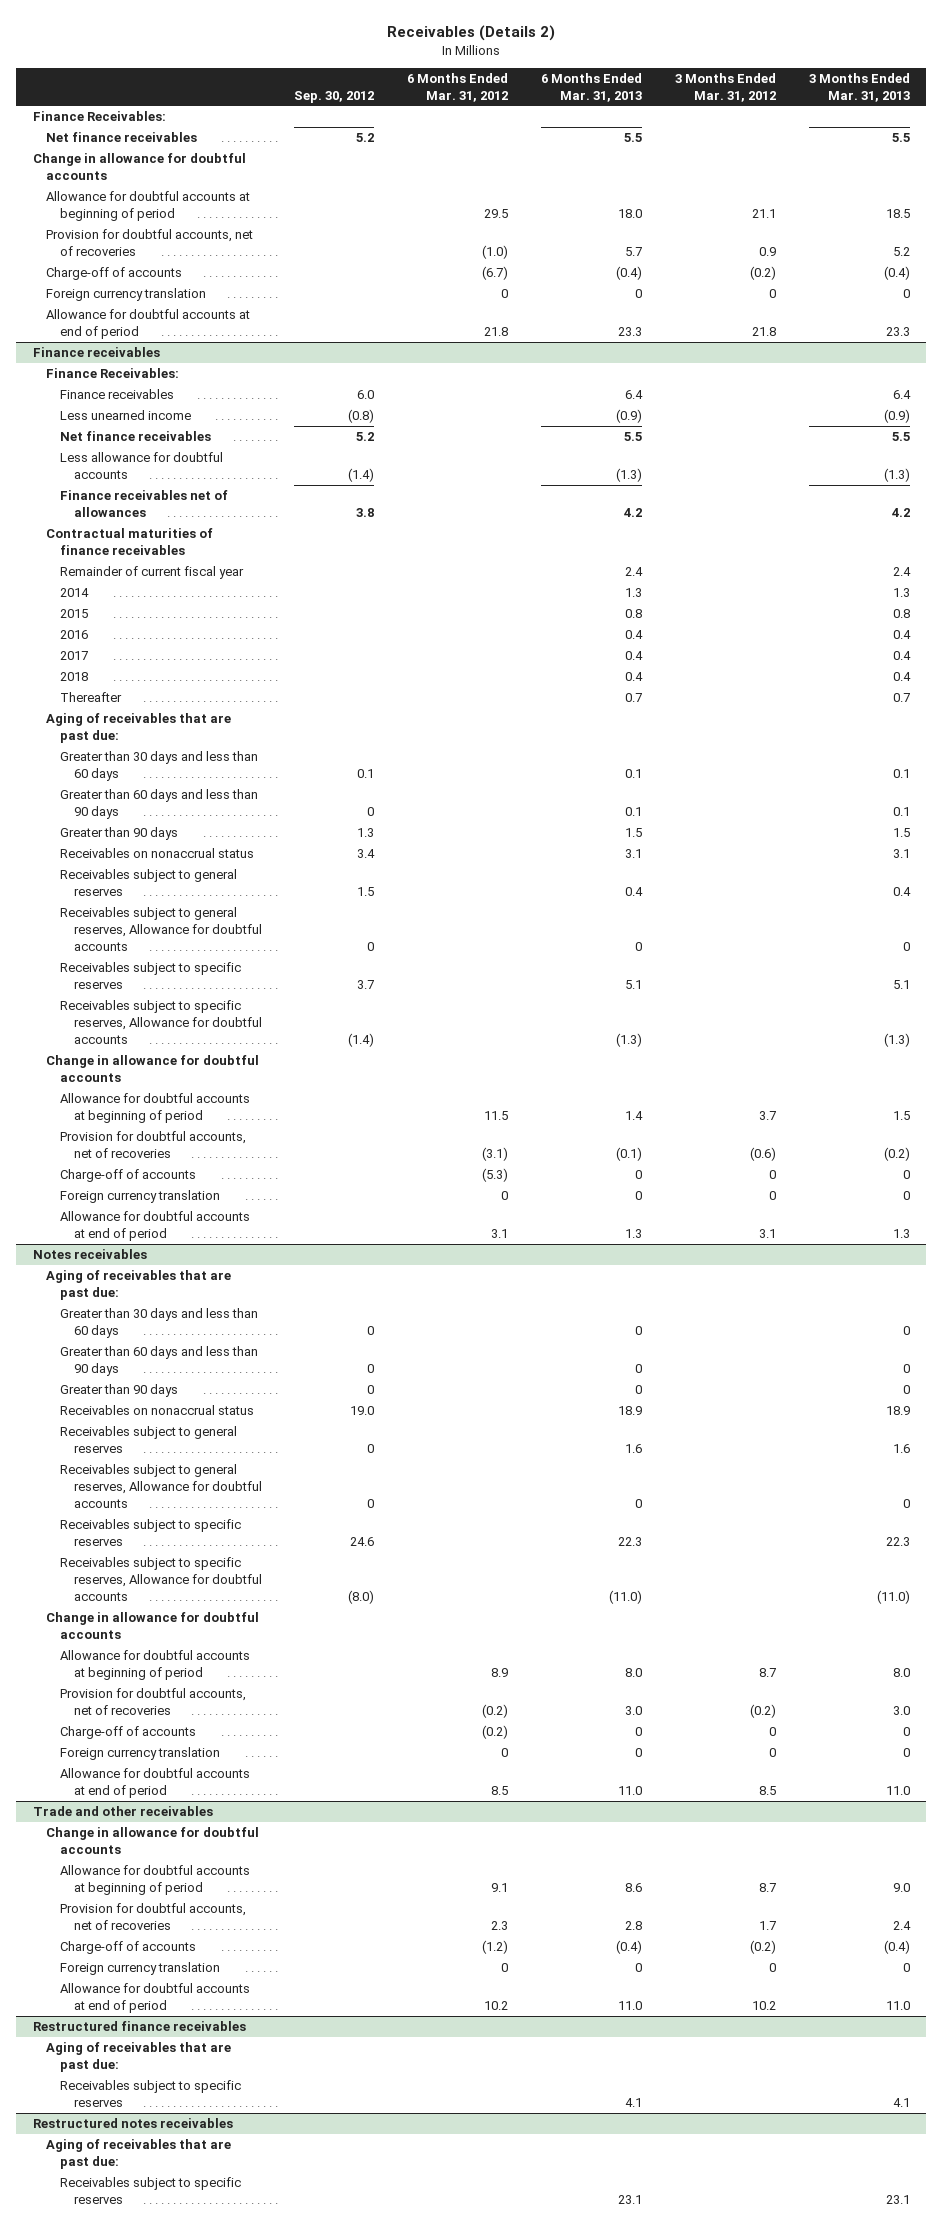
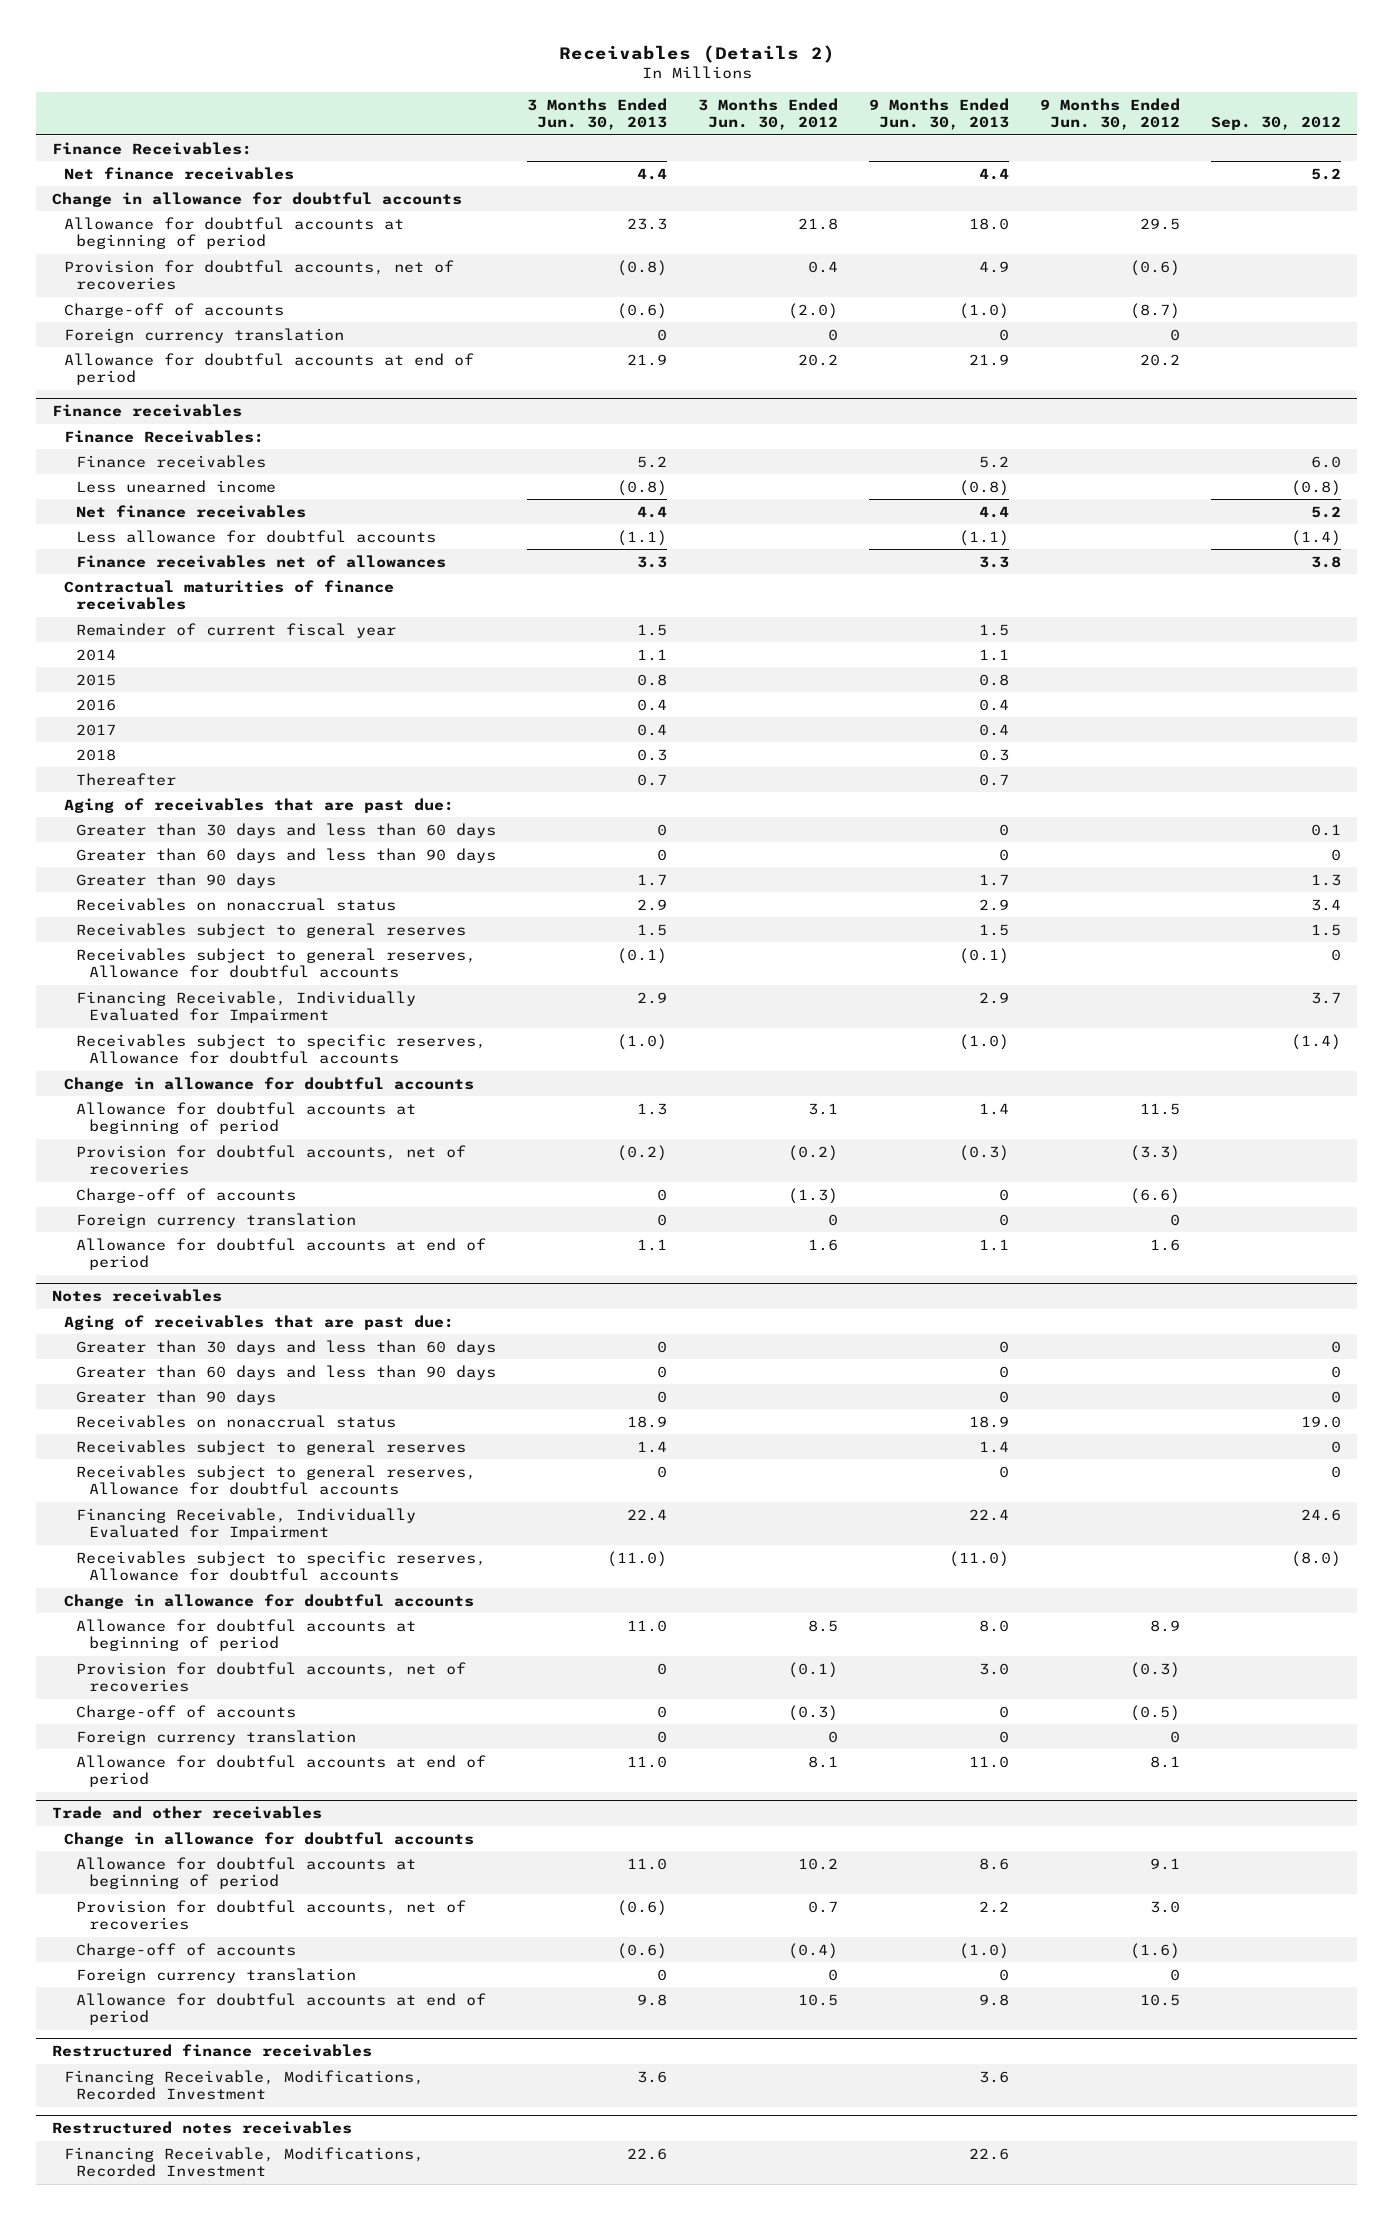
- | Sep. 30, 2012 | 6 Months Ended Mar. 31, 2012 | 6 Months Ended Mar. 31, 2013 | 3 Months Ended Mar. 31, 2012 | 3 Months Ended Mar. 31, 2013
+ | 3 Months Ended Jun. 30, 2013 | 3 Months Ended Jun. 30, 2012 | 9 Months Ended Jun. 30, 2013 | 9 Months Ended Jun. 30, 2012 | Sep. 30, 2012
@ Finance receivables
- Receivables subject to specific reserves | 3.7 | | 5.1 | | 5.1
+ Financing Receivable, Individually Evaluated for Impairment | 2.9 | | 2.9 | | 3.7
@ Notes receivables
- Receivables subject to specific reserves | 24.6 | | 22.3 | | 22.3
+ Financing Receivable, Individually Evaluated for Impairment | 22.4 | | 22.4 | | 24.6
@ Restructured finance receivables
- Aging of receivables that are past due:
- Receivables subject to specific reserves | | | 4.1 | | 4.1
+ Financing Receivable, Modifications, Recorded Investment | 3.6 | | 3.6 | |
@ Restructured notes receivables
- Aging of receivables that are past due:
- Receivables subject to specific reserves | | | 23.1 | | 23.1
+ Financing Receivable, Modifications, Recorded Investment | 22.6 | | 22.6 | |

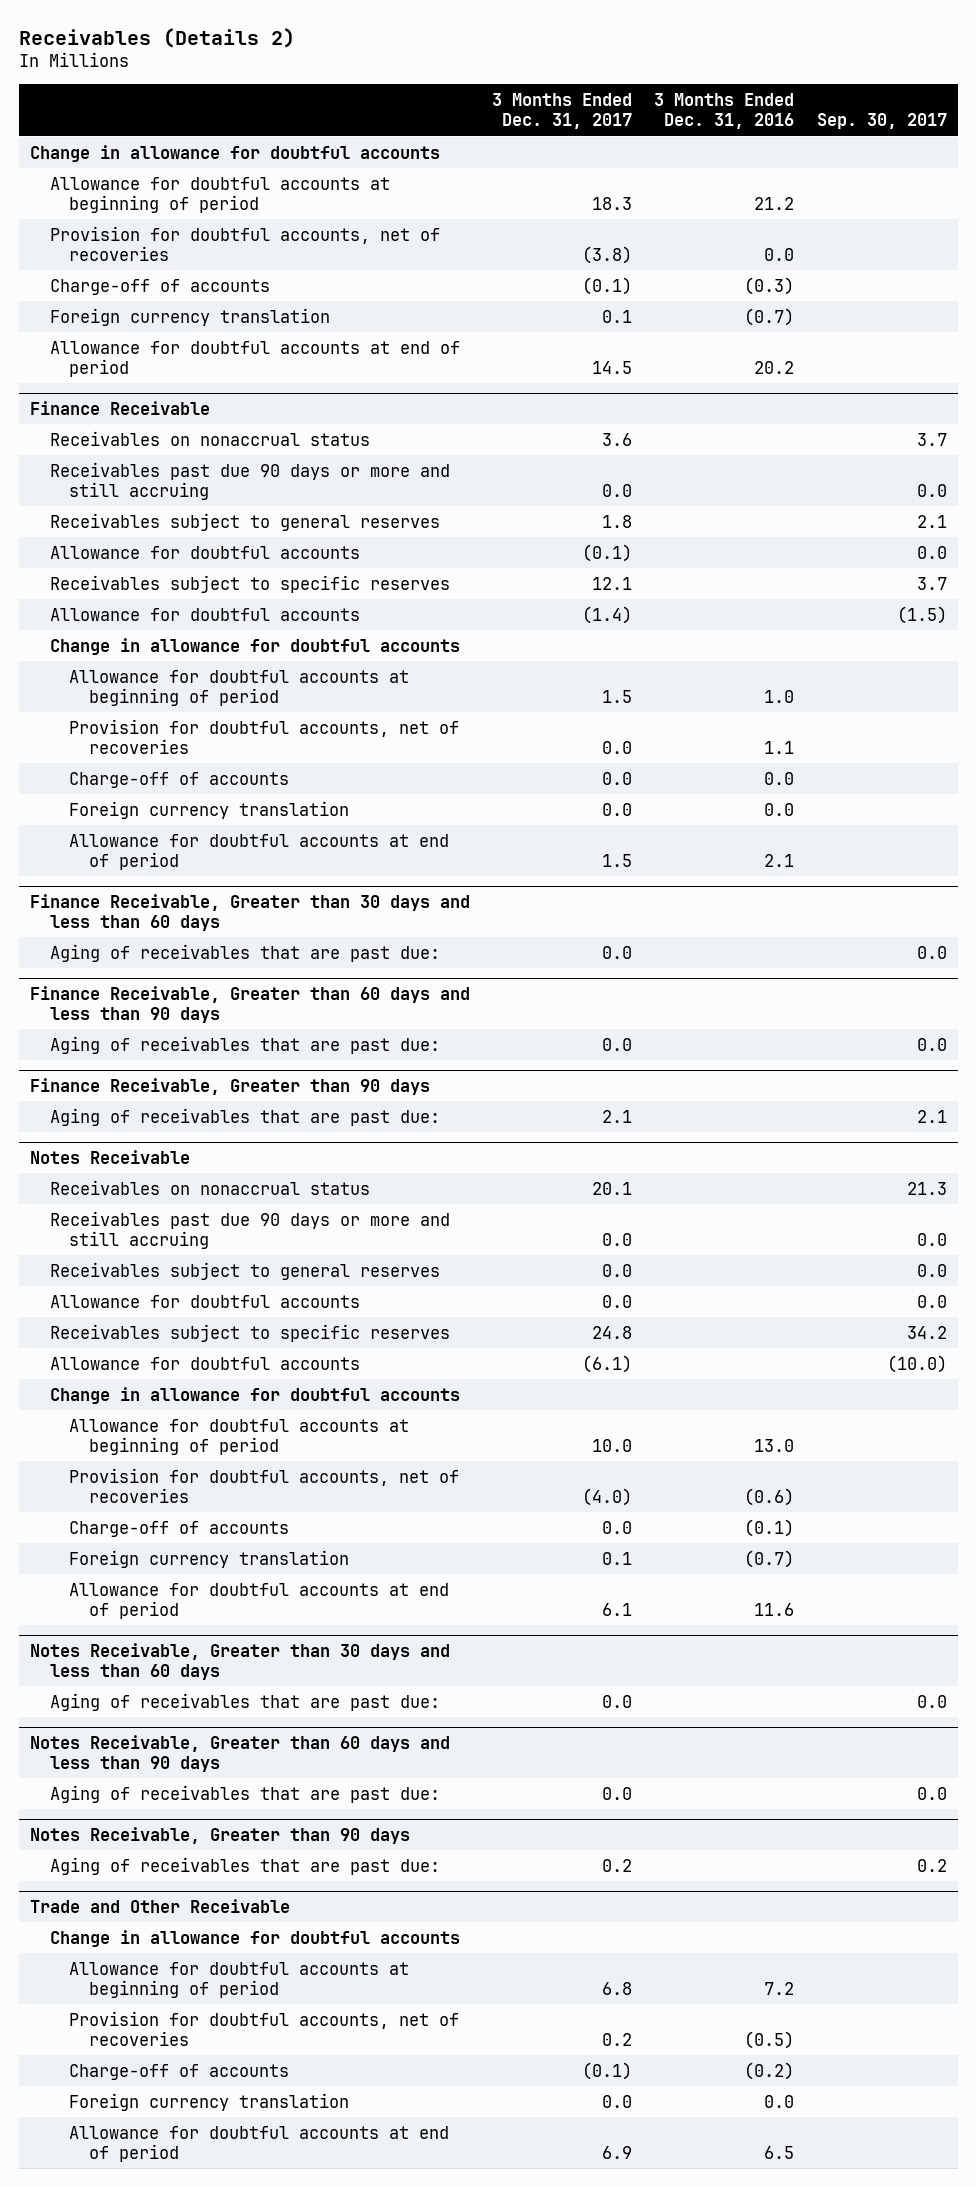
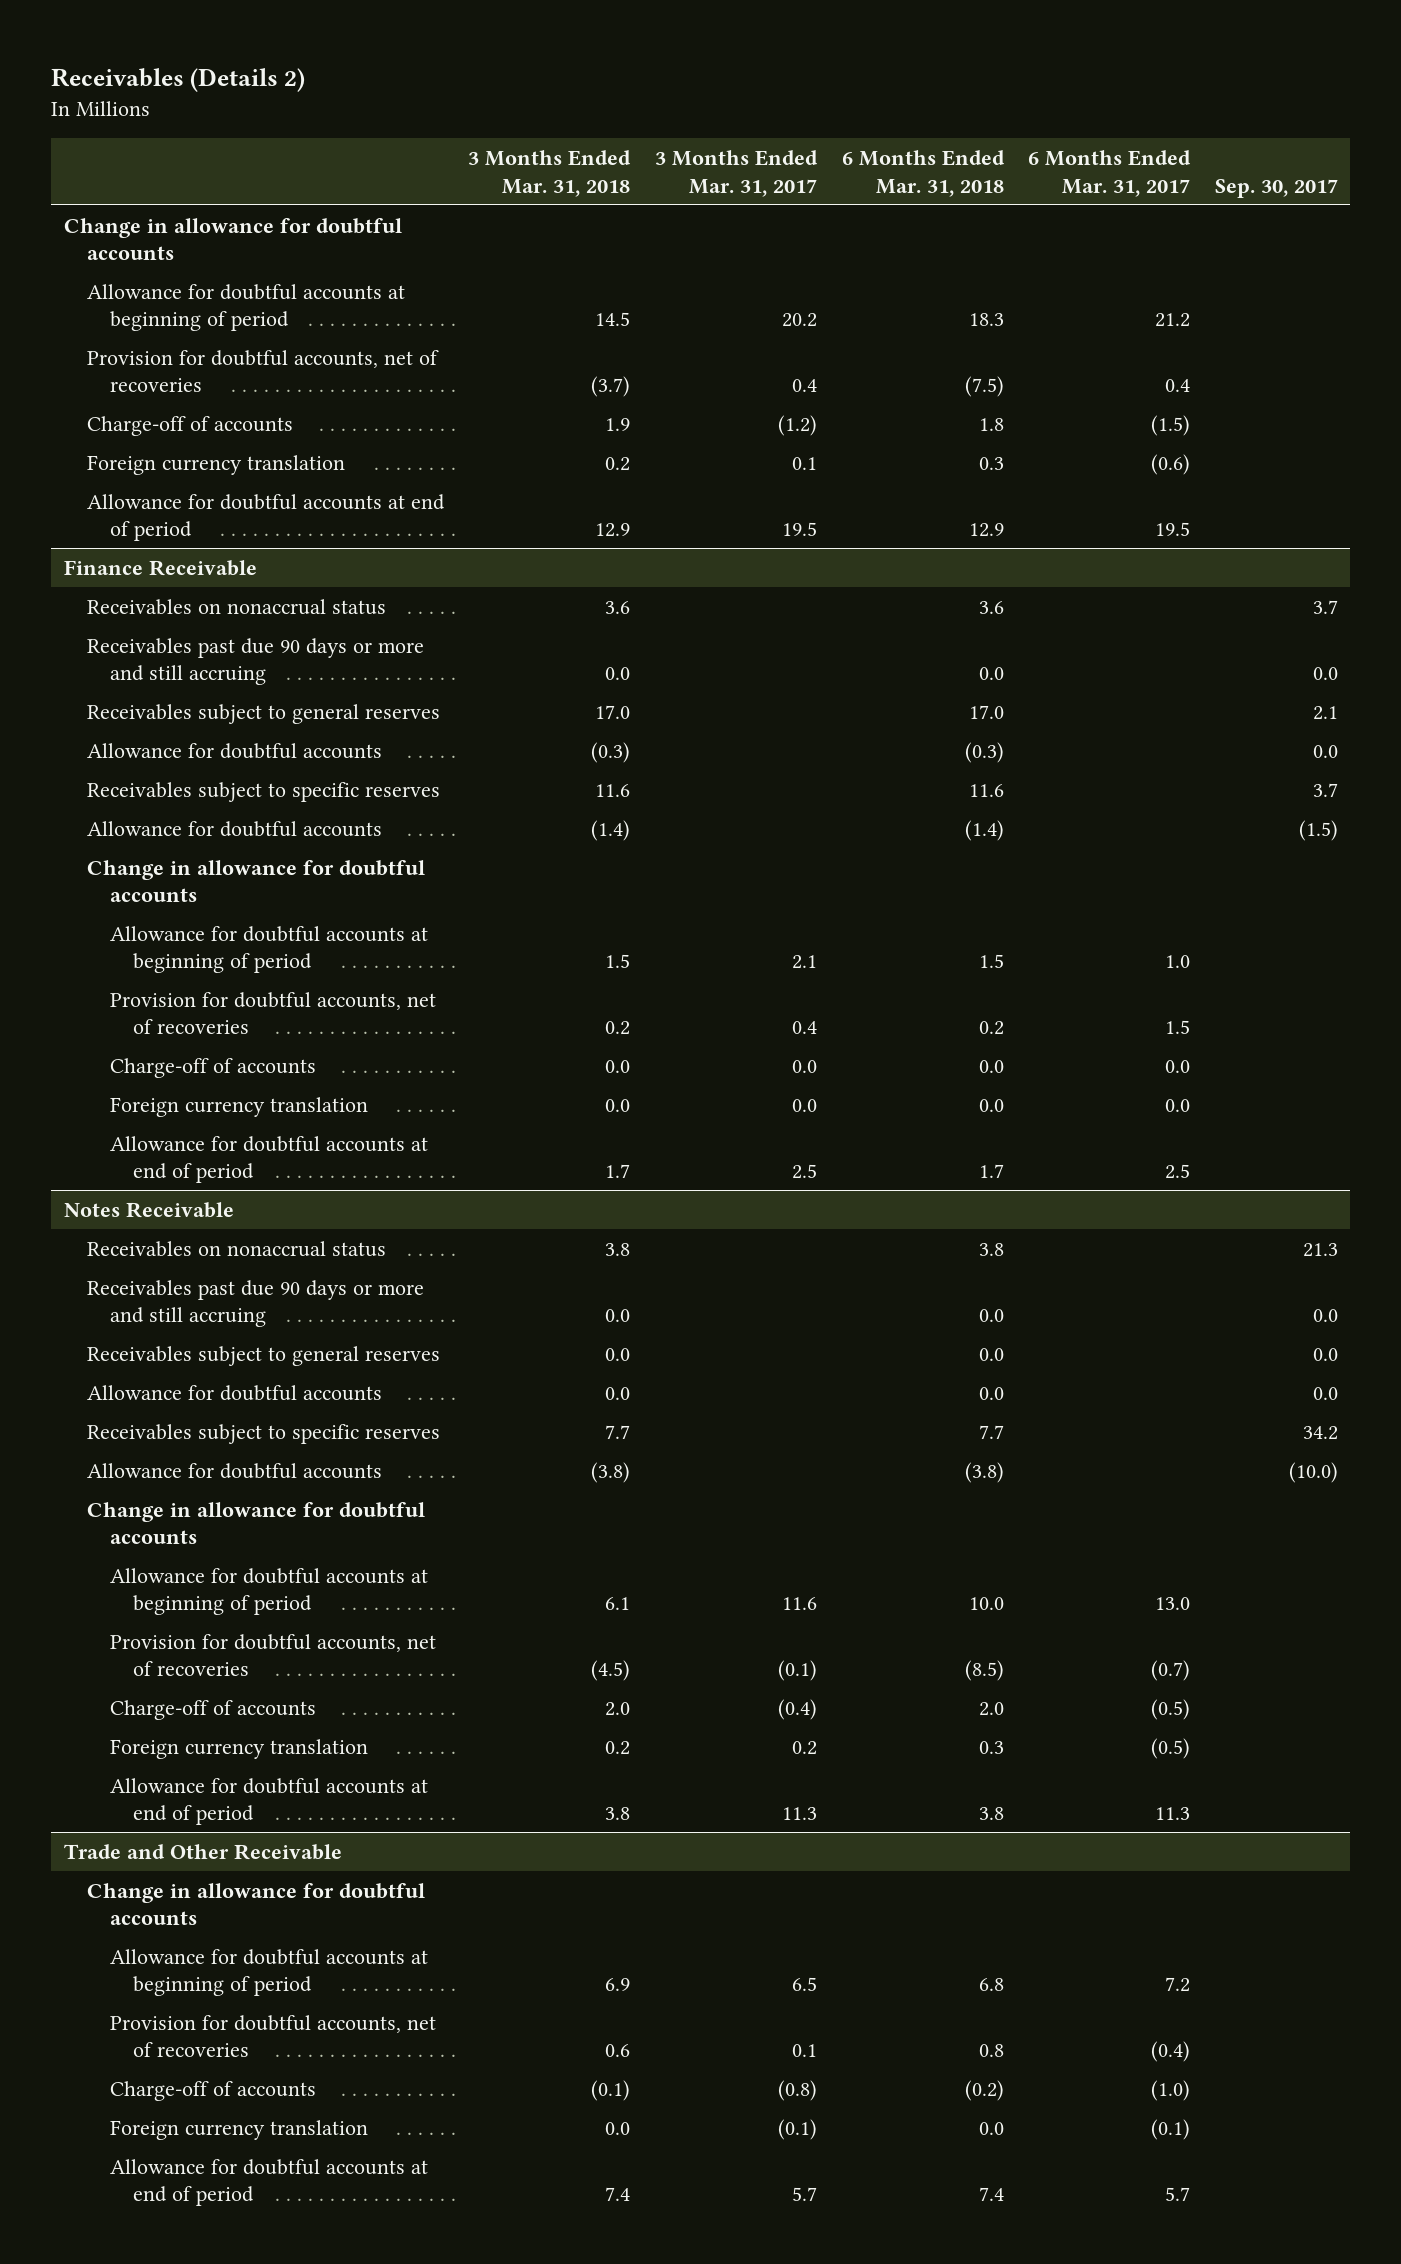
- | 3 Months Ended Dec. 31, 2017 | 3 Months Ended Dec. 31, 2016 | Sep. 30, 2017
+ | 3 Months Ended Mar. 31, 2018 | 3 Months Ended Mar. 31, 2017 | 6 Months Ended Mar. 31, 2018 | 6 Months Ended Mar. 31, 2017 | Sep. 30, 2017
- Finance Receivable, Greater than 30 days and less than 60 days
- Aging of receivables that are past due: | 0.0 | | 0.0
- Finance Receivable, Greater than 60 days and less than 90 days
- Aging of receivables that are past due: | 0.0 | | 0.0
- Finance Receivable, Greater than 90 days
- Aging of receivables that are past due: | 2.1 | | 2.1
- Notes Receivable, Greater than 30 days and less than 60 days
- Aging of receivables that are past due: | 0.0 | | 0.0
- Notes Receivable, Greater than 60 days and less than 90 days
- Aging of receivables that are past due: | 0.0 | | 0.0
- Notes Receivable, Greater than 90 days
- Aging of receivables that are past due: | 0.2 | | 0.2

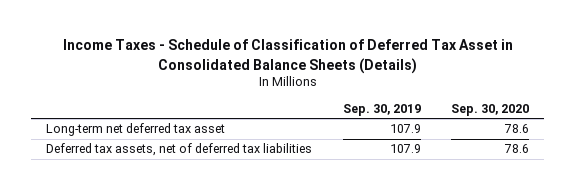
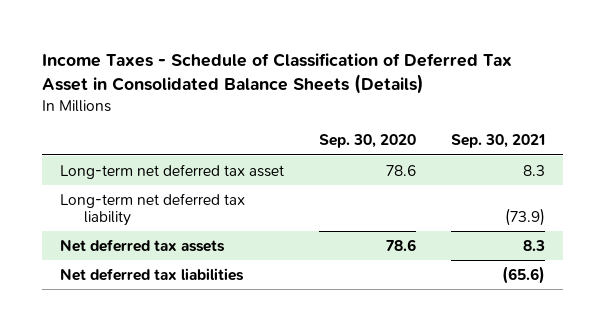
- | Sep. 30, 2019 | Sep. 30, 2020
+ | Sep. 30, 2020 | Sep. 30, 2021
- Deferred tax assets, net of deferred tax liabilities | 107.9 | 78.6
+ Long-term net deferred tax liability | | (73.9)
+ Net deferred tax assets | 78.6 | 8.3
+ Net deferred tax liabilities | | (65.6)

